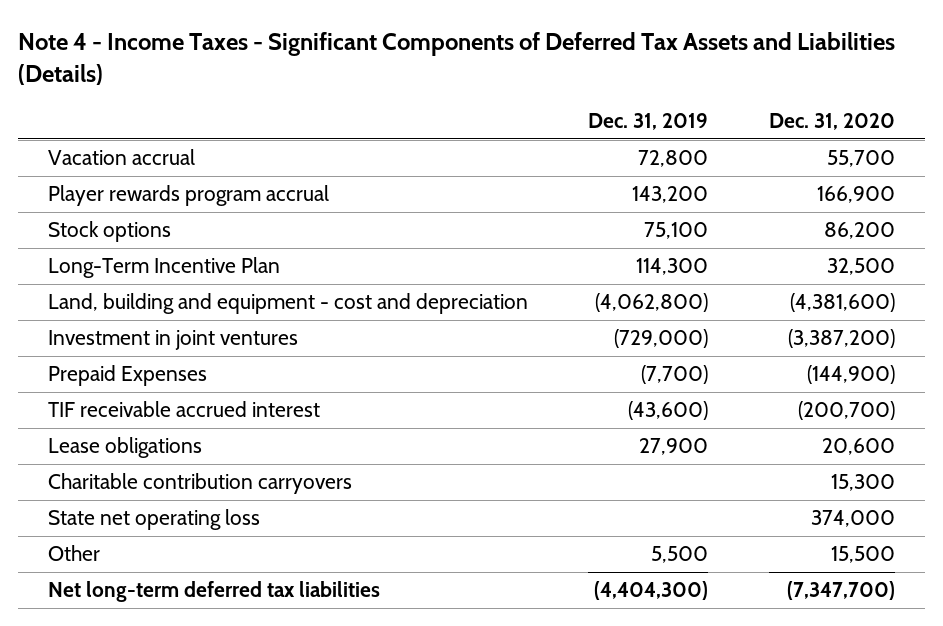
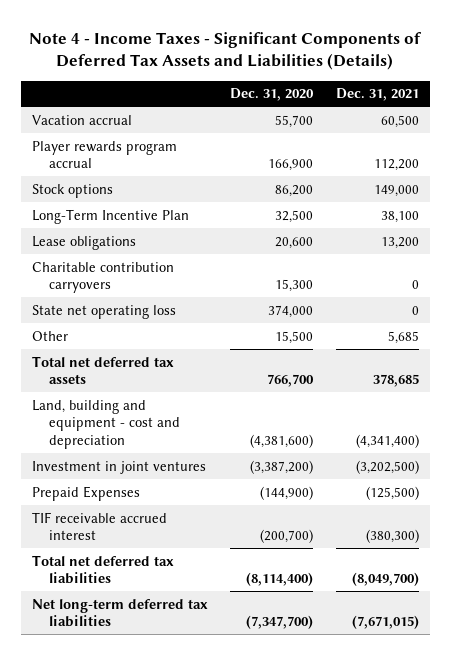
- | Dec. 31, 2019 | Dec. 31, 2020
+ | Dec. 31, 2020 | Dec. 31, 2021
+ Total net deferred tax assets | 766,700 | 378,685
moved down: Land, building and equipment - cost and depreciation | (4,381,600) | (4,341,400)
moved down: Investment in joint ventures | (3,387,200) | (3,202,500)
moved down: Prepaid Expenses | (144,900) | (125,500)
moved down: TIF receivable accrued interest | (200,700) | (380,300)
+ Total net deferred tax liabilities | (8,114,400) | (8,049,700)

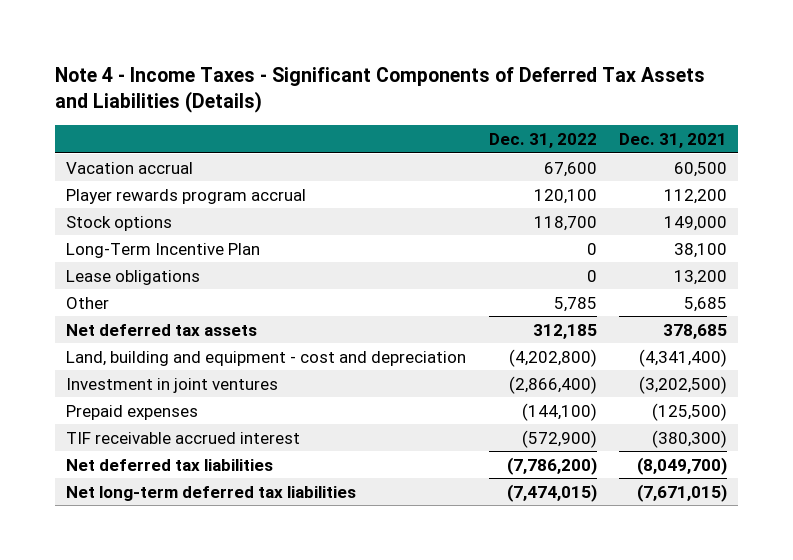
- | Dec. 31, 2020 | Dec. 31, 2021
+ | Dec. 31, 2022 | Dec. 31, 2021
- Charitable contribution carryovers | 15,300 | 0
- State net operating loss | 374,000 | 0
- Total net deferred tax assets | 766,700 | 378,685
+ Net deferred tax assets | 312,185 | 378,685
- Prepaid Expenses | (144,900) | (125,500)
+ Prepaid expenses | (144,100) | (125,500)
- Total net deferred tax liabilities | (8,114,400) | (8,049,700)
+ Net deferred tax liabilities | (7,786,200) | (8,049,700)

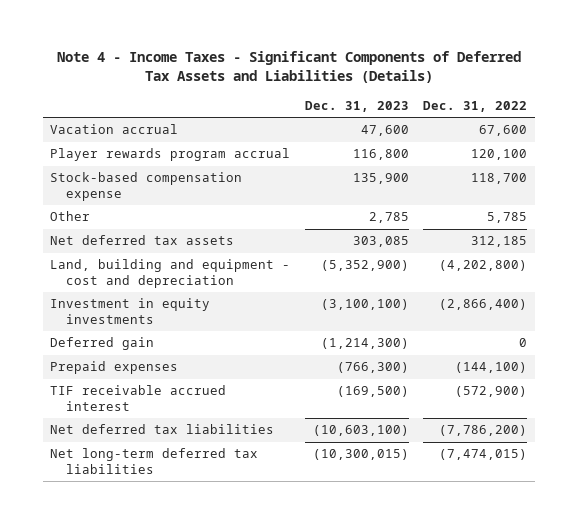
- | Dec. 31, 2022 | Dec. 31, 2021
+ | Dec. 31, 2023 | Dec. 31, 2022
- Stock options | 118,700 | 149,000
- Long-Term Incentive Plan | 0 | 38,100
- Lease obligations | 0 | 13,200
+ Stock-based compensation expense | 135,900 | 118,700
- Investment in joint ventures | (2,866,400) | (3,202,500)
+ Investment in equity investments | (3,100,100) | (2,866,400)
+ Deferred gain | (1,214,300) | 0

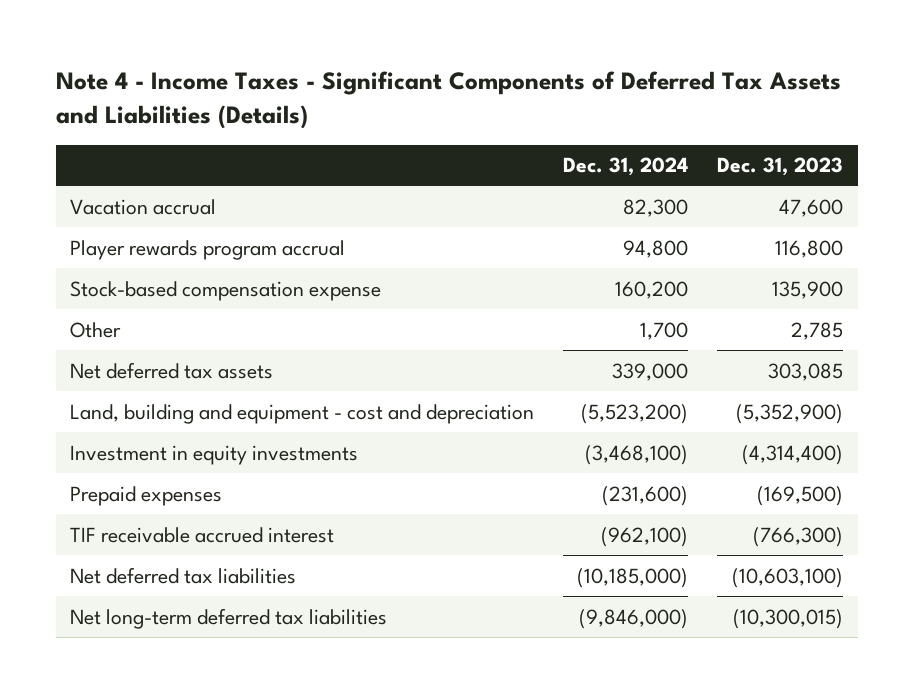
- | Dec. 31, 2023 | Dec. 31, 2022
+ | Dec. 31, 2024 | Dec. 31, 2023
- Investment in equity investments | (3,100,100) | (2,866,400)
- Deferred gain | (1,214,300) | 0
- Prepaid expenses | (766,300) | (144,100)
- TIF receivable accrued interest | (169,500) | (572,900)
+ Investment in equity investments | (3,468,100) | (4,314,400)
+ Prepaid expenses | (231,600) | (169,500)
+ TIF receivable accrued interest | (962,100) | (766,300)

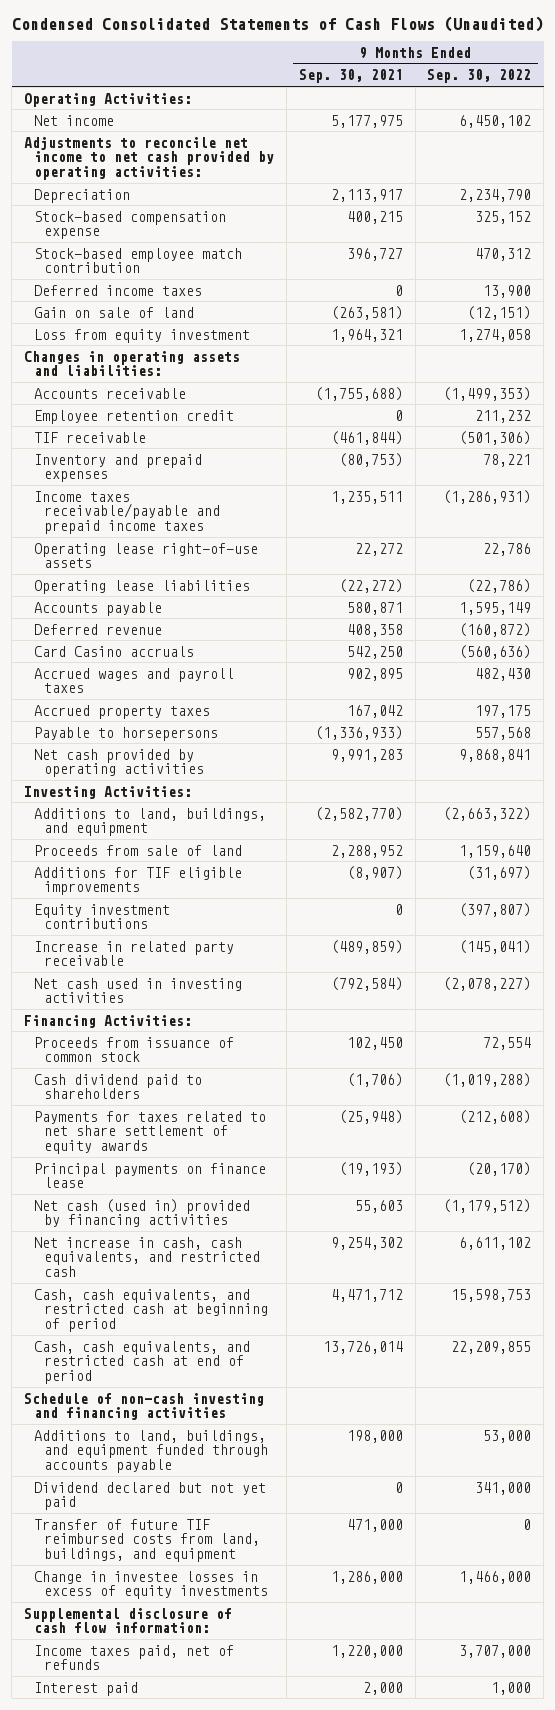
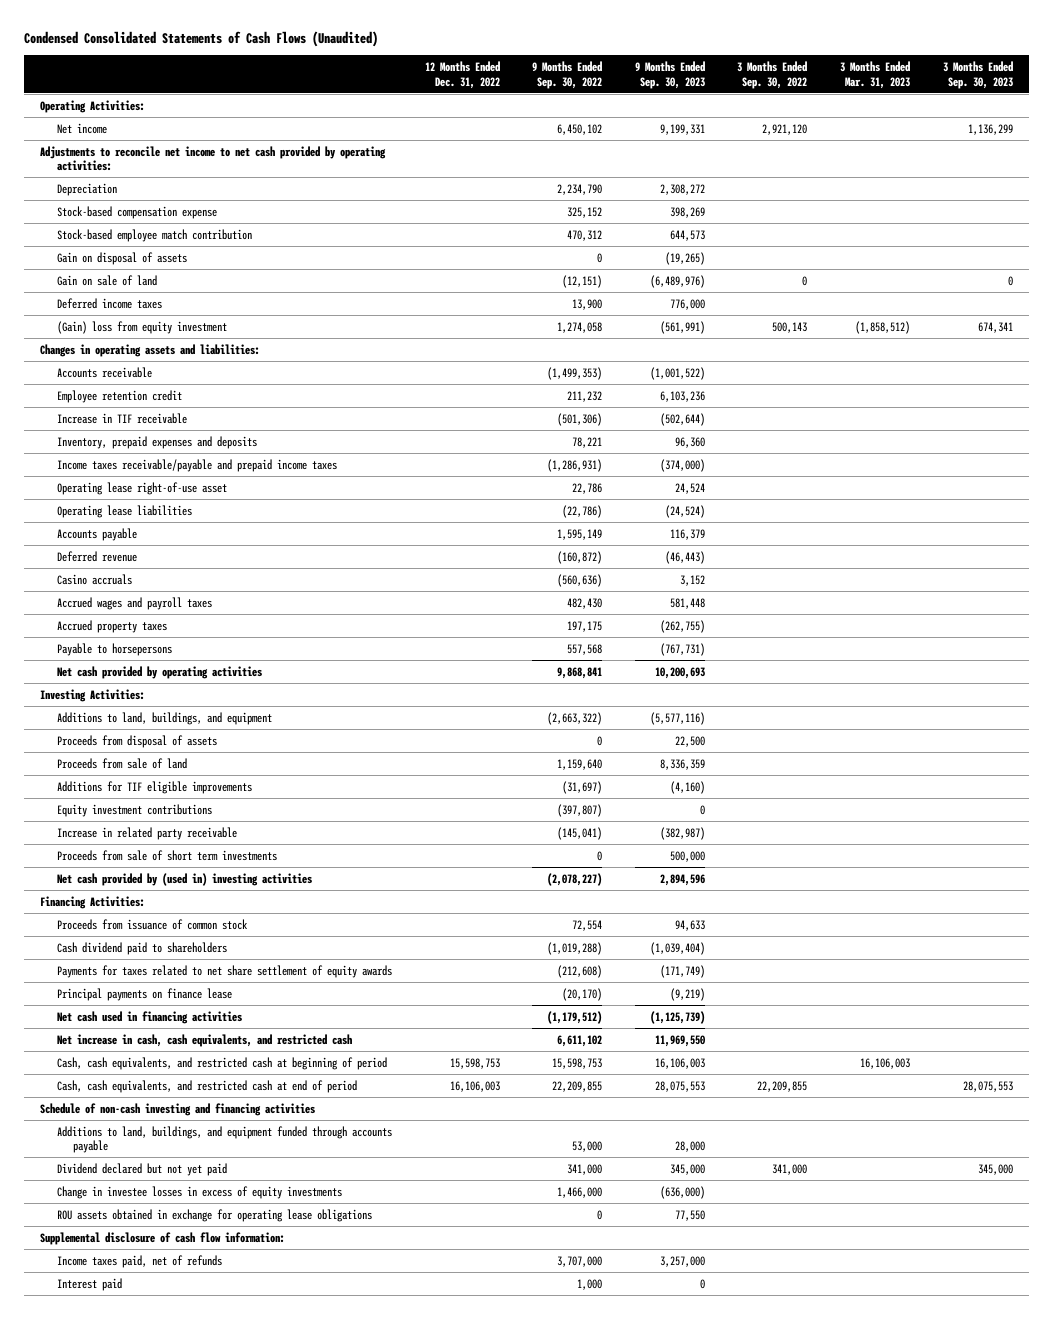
- | 9 Months Ended Sep. 30, 2021 | 9 Months Ended Sep. 30, 2022
+ | 12 Months Ended Dec. 31, 2022 | 9 Months Ended Sep. 30, 2022 | 9 Months Ended Sep. 30, 2023 | 3 Months Ended Sep. 30, 2022 | 3 Months Ended Mar. 31, 2023 | 3 Months Ended Sep. 30, 2023
+ Gain on disposal of assets | | 0 | (19,265) | | |
- Loss from equity investment | 1,964,321 | 1,274,058
moved down: Deferred income taxes | | 13,900 | 776,000 | | |
+ (Gain) loss from equity investment | | 1,274,058 | (561,991) | 500,143 | (1,858,512) | 674,341
- TIF receivable | (461,844) | (501,306)
- Inventory and prepaid expenses | (80,753) | 78,221
+ Increase in TIF receivable | | (501,306) | (502,644) | | |
+ Inventory, prepaid expenses and deposits | | 78,221 | 96,360 | | |
- Operating lease right-of-use assets | 22,272 | 22,786
+ Operating lease right-of-use asset | | 22,786 | 24,524 | | |
- Card Casino accruals | 542,250 | (560,636)
+ Casino accruals | | (560,636) | 3,152 | | |
+ Proceeds from disposal of assets | | 0 | 22,500 | | |
- Net cash used in investing activities | (792,584) | (2,078,227)
+ Proceeds from sale of short term investments | | 0 | 500,000 | | |
+ Net cash provided by (used in) investing activities | | (2,078,227) | 2,894,596 | | |
- Net cash (used in) provided by financing activities | 55,603 | (1,179,512)
+ Net cash used in financing activities | | (1,179,512) | (1,125,739) | | |
- Transfer of future TIF reimbursed costs from land, buildings, and equipment | 471,000 | 0
+ ROU assets obtained in exchange for operating lease obligations | | 0 | 77,550 | | |

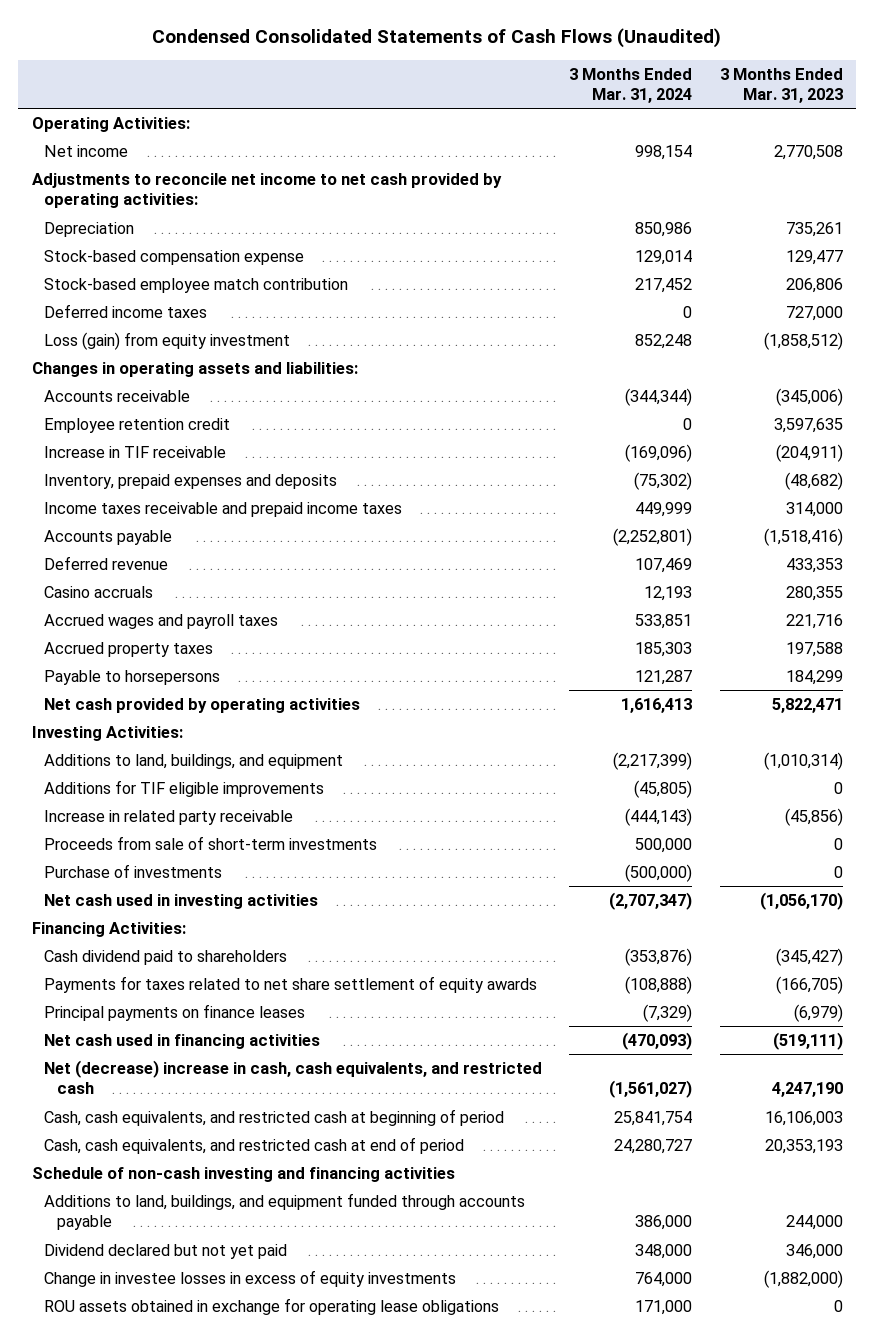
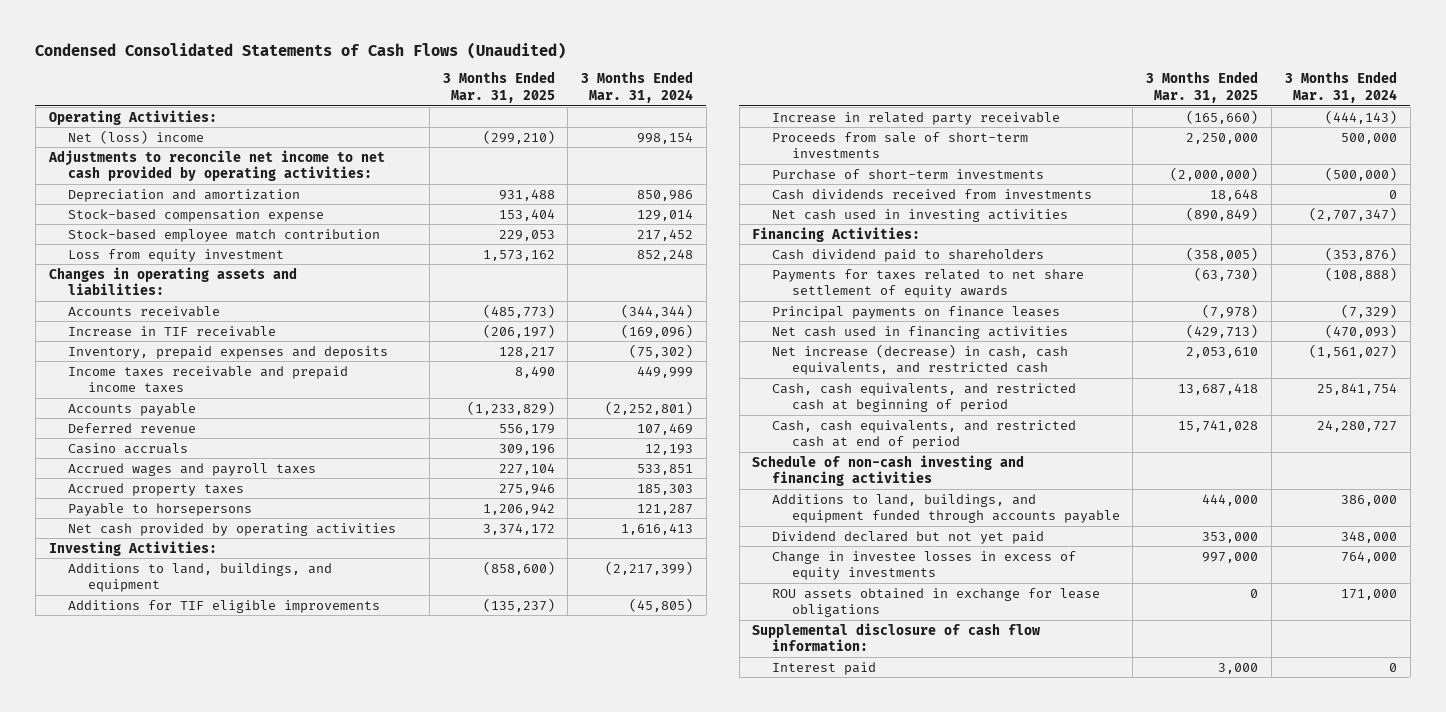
- | 3 Months Ended Mar. 31, 2024 | 3 Months Ended Mar. 31, 2023
+ | 3 Months Ended Mar. 31, 2025 | 3 Months Ended Mar. 31, 2024
- Net income | 998,154 | 2,770,508
+ Net (loss) income | (299,210) | 998,154
- Depreciation | 850,986 | 735,261
+ Depreciation and amortization | 931,488 | 850,986
- Deferred income taxes | 0 | 727,000
- Loss (gain) from equity investment | 852,248 | (1,858,512)
+ Loss from equity investment | 1,573,162 | 852,248
- Employee retention credit | 0 | 3,597,635
- Purchase of investments | (500,000) | 0
+ Purchase of short-term investments | (2,000,000) | (500,000)
+ Cash dividends received from investments | 18,648 | 0
- Net (decrease) increase in cash, cash equivalents, and restricted cash | (1,561,027) | 4,247,190
+ Net increase (decrease) in cash, cash equivalents, and restricted cash | 2,053,610 | (1,561,027)
- ROU assets obtained in exchange for operating lease obligations | 171,000 | 0
+ ROU assets obtained in exchange for lease obligations | 0 | 171,000
+ Supplemental disclosure of cash flow information:
+ Interest paid | 3,000 | 0

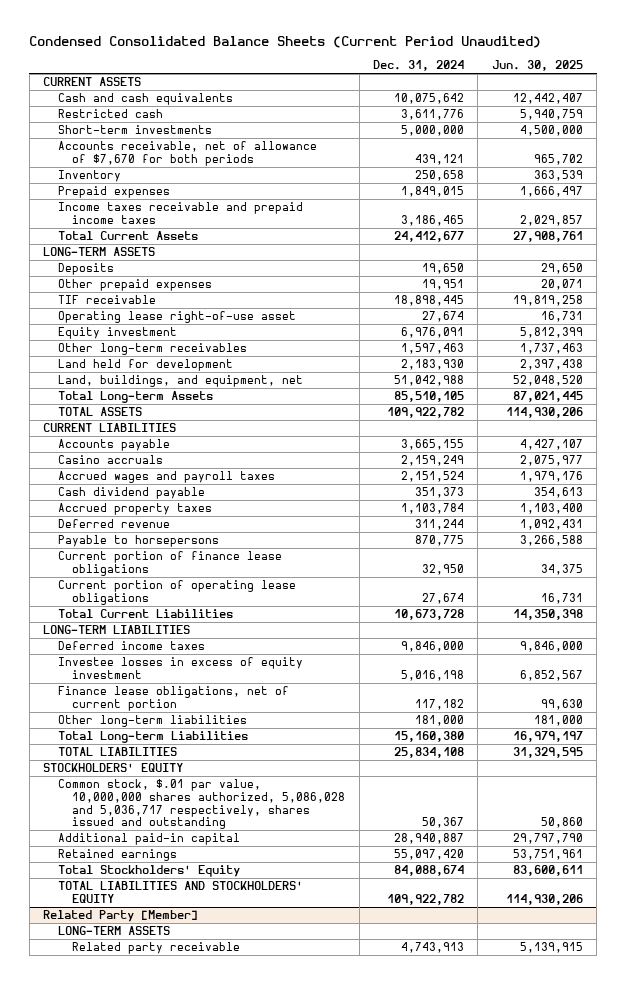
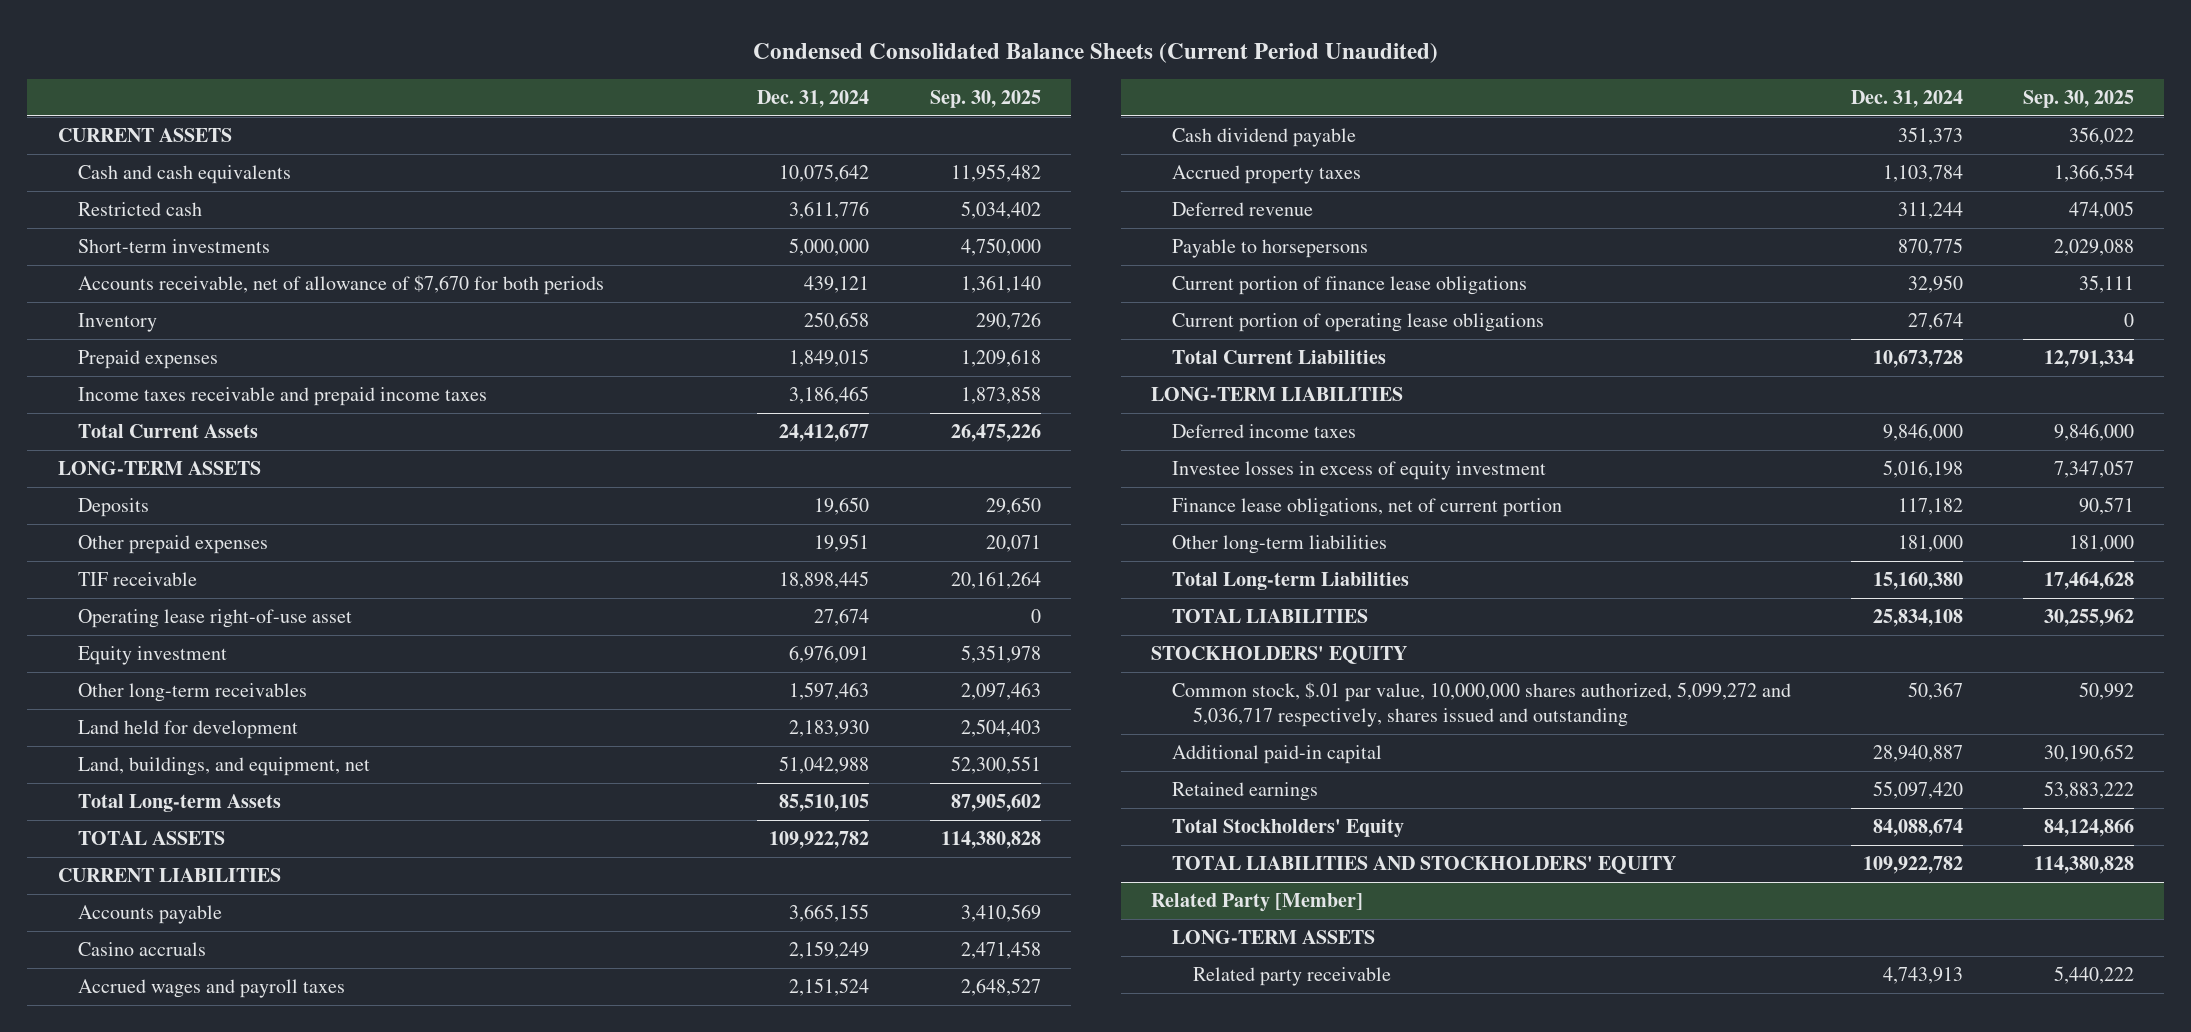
- | Dec. 31, 2024 | Jun. 30, 2025
+ | Dec. 31, 2024 | Sep. 30, 2025
- Common stock, $.01 par value, 10,000,000 shares authorized, 5,086,028 and 5,036,717 respectively, shares issued and outstanding | 50,367 | 50,860
+ Common stock, $.01 par value, 10,000,000 shares authorized, 5,099,272 and 5,036,717 respectively, shares issued and outstanding | 50,367 | 50,992

